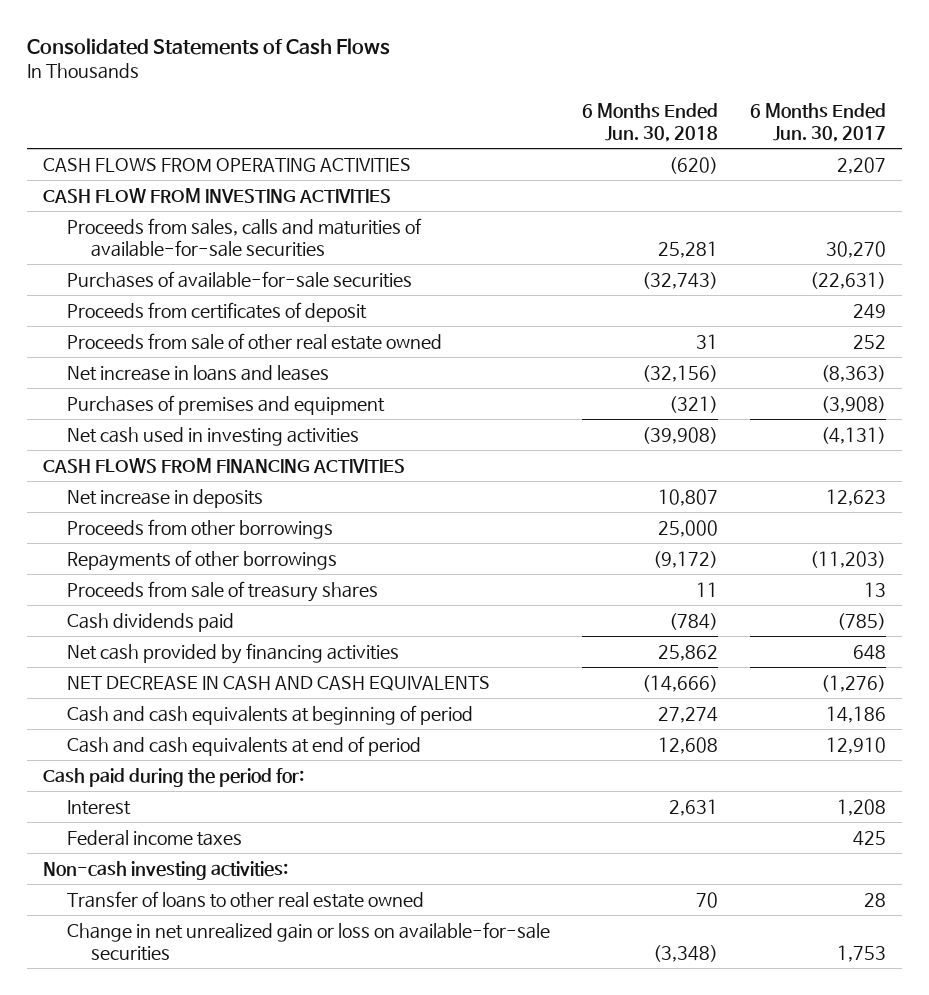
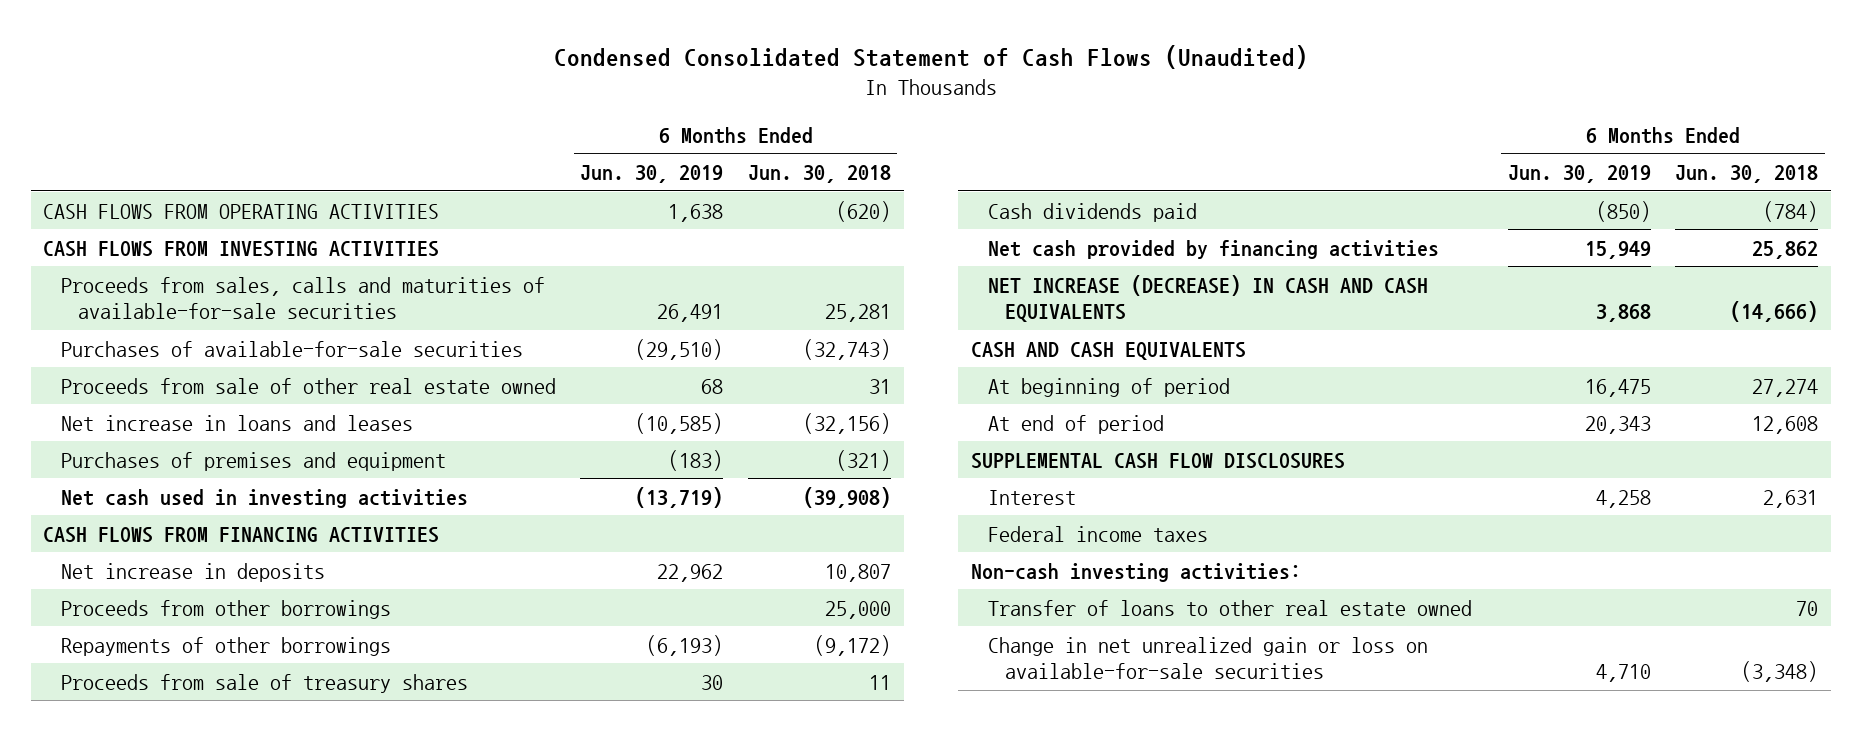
- Consolidated Statements of Cash Flows
+ Condensed Consolidated Statement of Cash Flows (Unaudited)
- | 6 Months Ended Jun. 30, 2018 | 6 Months Ended Jun. 30, 2017
+ | 6 Months Ended Jun. 30, 2019 | 6 Months Ended Jun. 30, 2018
- CASH FLOW FROM INVESTING ACTIVITIES
+ CASH FLOWS FROM INVESTING ACTIVITIES
- Proceeds from certificates of deposit | | 249
- NET DECREASE IN CASH AND CASH EQUIVALENTS | (14,666) | (1,276)
- Cash and cash equivalents at beginning of period | 27,274 | 14,186
- Cash and cash equivalents at end of period | 12,608 | 12,910
- Cash paid during the period for:
+ NET INCREASE (DECREASE) IN CASH AND CASH EQUIVALENTS | 3,868 | (14,666)
+ CASH AND CASH EQUIVALENTS
+ At beginning of period | 16,475 | 27,274
+ At end of period | 20,343 | 12,608
+ SUPPLEMENTAL CASH FLOW DISCLOSURES

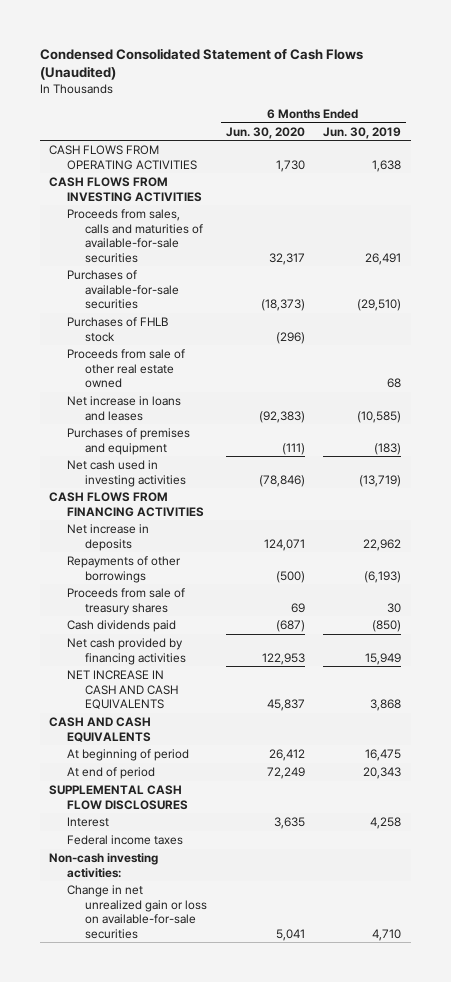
- | 6 Months Ended Jun. 30, 2019 | 6 Months Ended Jun. 30, 2018
+ | 6 Months Ended Jun. 30, 2020 | 6 Months Ended Jun. 30, 2019
+ Purchases of FHLB stock | (296) |
- Proceeds from other borrowings | | 25,000
- NET INCREASE (DECREASE) IN CASH AND CASH EQUIVALENTS | 3,868 | (14,666)
+ NET INCREASE IN CASH AND CASH EQUIVALENTS | 45,837 | 3,868
- Transfer of loans to other real estate owned | | 70

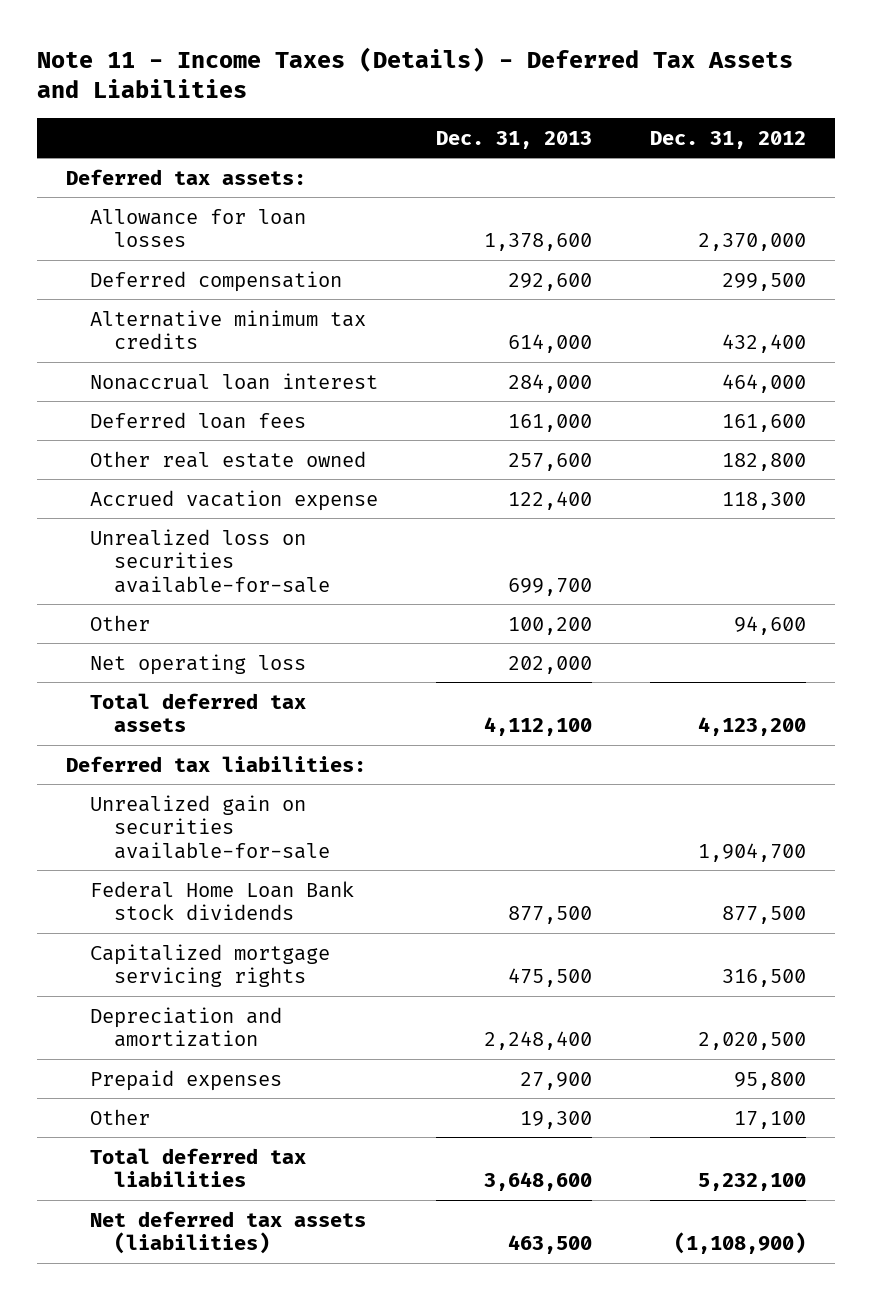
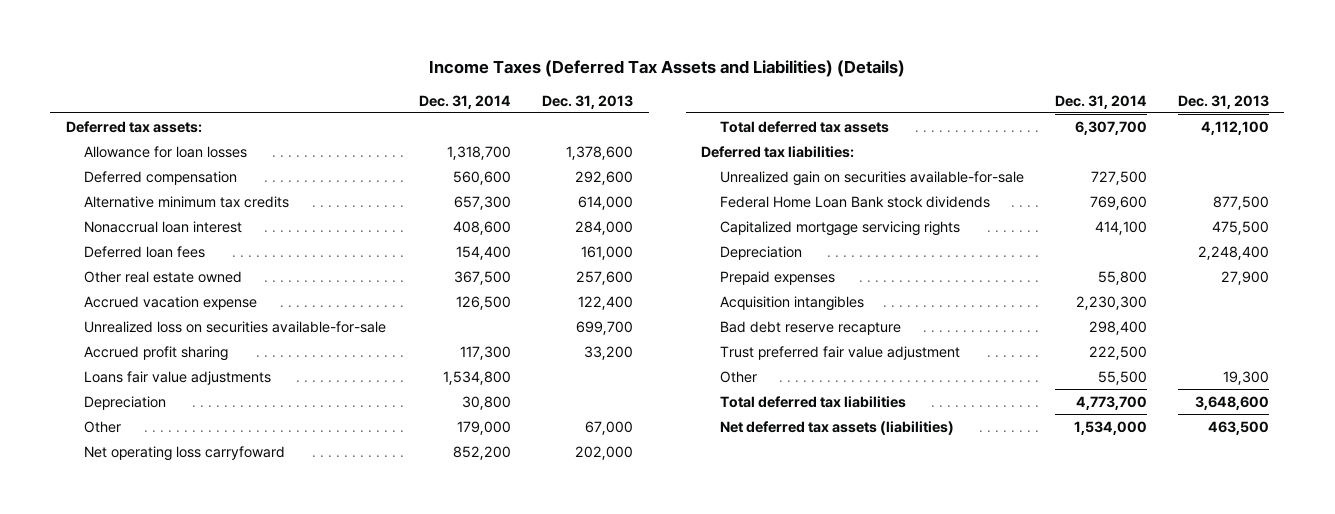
- Note 11 - Income Taxes (Details) - Deferred Tax Assets and Liabilities
+ Income Taxes (Deferred Tax Assets and Liabilities) (Details)
- | Dec. 31, 2013 | Dec. 31, 2012
+ | Dec. 31, 2014 | Dec. 31, 2013
- Other | 100,200 | 94,600
- Net operating loss | 202,000 |
+ Accrued profit sharing | 117,300 | 33,200
+ Loans fair value adjustments | 1,534,800 |
+ Depreciation | 30,800 |
+ Other | 179,000 | 67,000
+ Net operating loss carryfoward | 852,200 | 202,000
- Depreciation and amortization | 2,248,400 | 2,020,500
+ Depreciation | | 2,248,400
+ Acquisition intangibles | 2,230,300 |
+ Bad debt reserve recapture | 298,400 |
+ Trust preferred fair value adjustment | 222,500 |

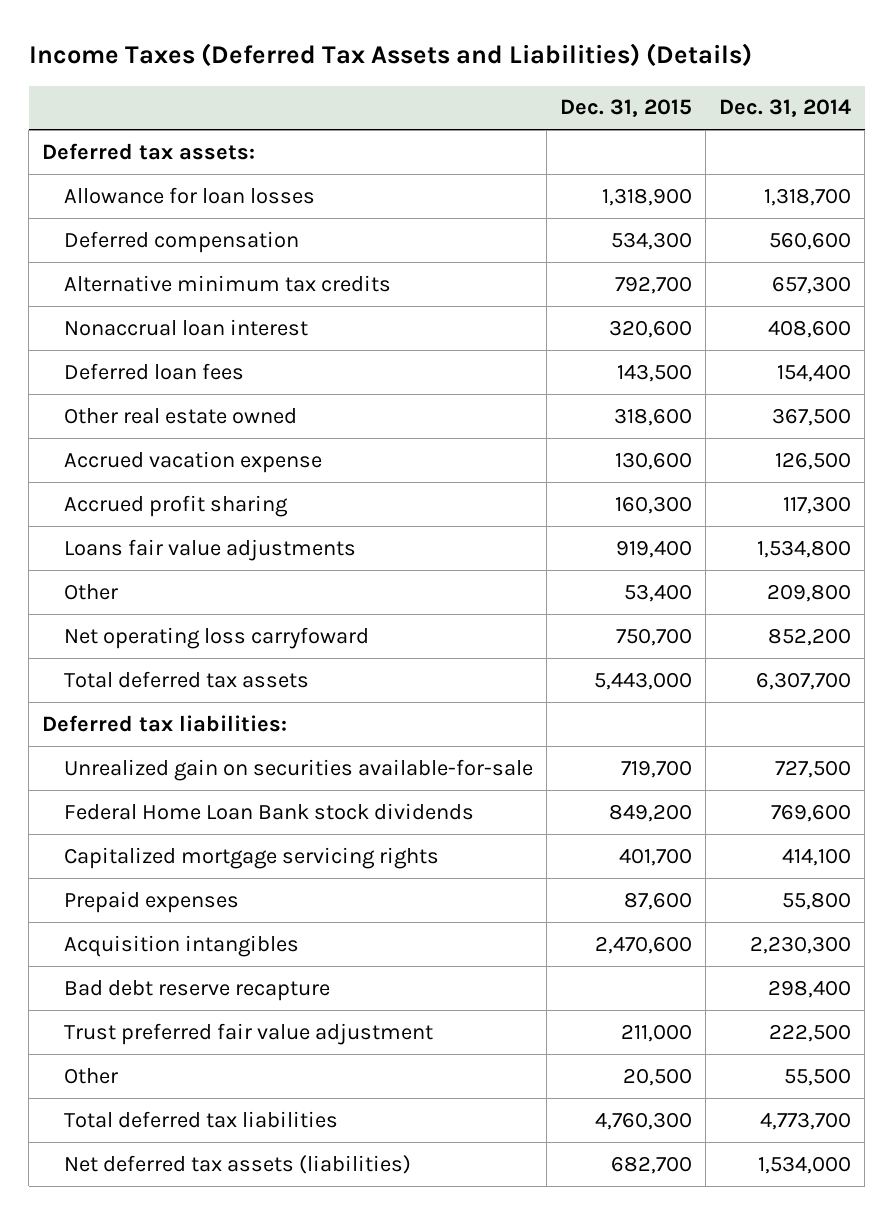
- | Dec. 31, 2014 | Dec. 31, 2013
+ | Dec. 31, 2015 | Dec. 31, 2014
- Unrealized loss on securities available-for-sale | | 699,700
- Depreciation | 30,800 |
- Other | 179,000 | 67,000
+ Other | 53,400 | 209,800
- Depreciation | | 2,248,400

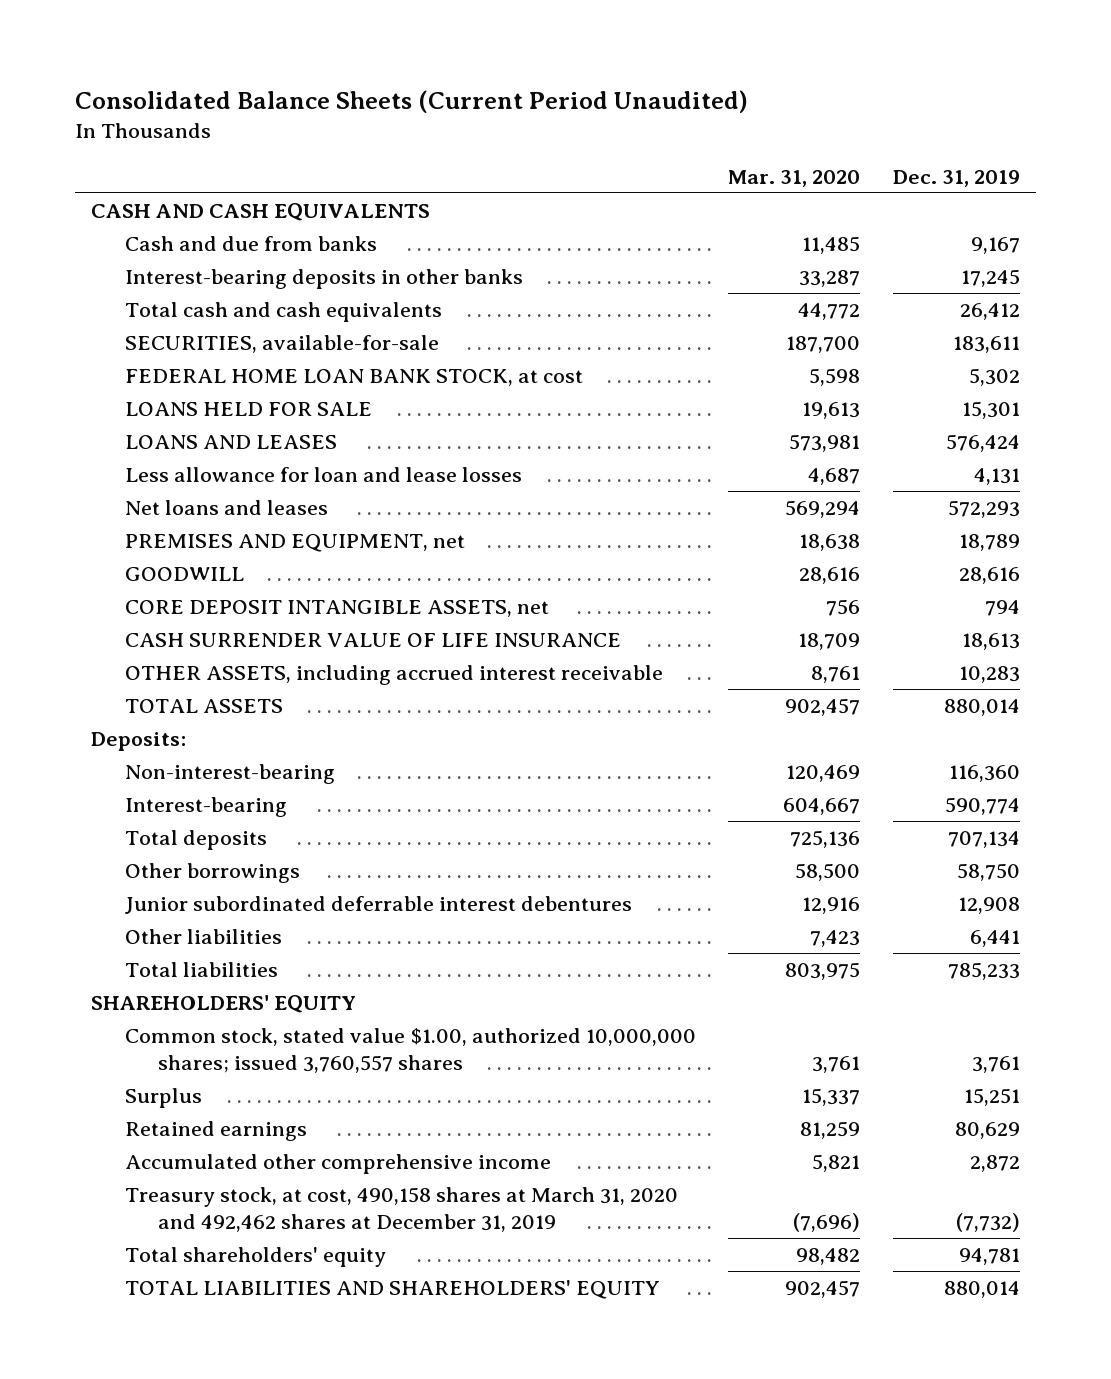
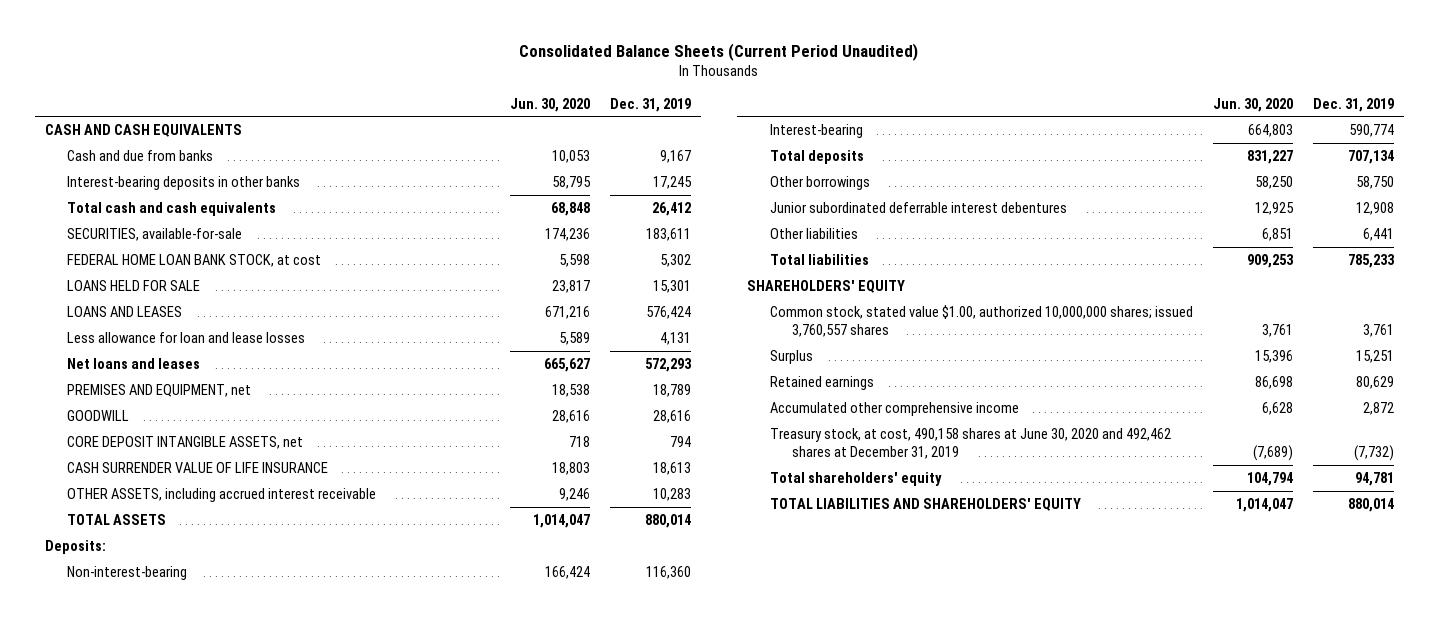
- | Mar. 31, 2020 | Dec. 31, 2019
+ | Jun. 30, 2020 | Dec. 31, 2019
- Treasury stock, at cost, 490,158 shares at March 31, 2020 and 492,462 shares at December 31, 2019 | (7,696) | (7,732)
+ Treasury stock, at cost, 490,158 shares at June 30, 2020 and 492,462 shares at December 31, 2019 | (7,689) | (7,732)

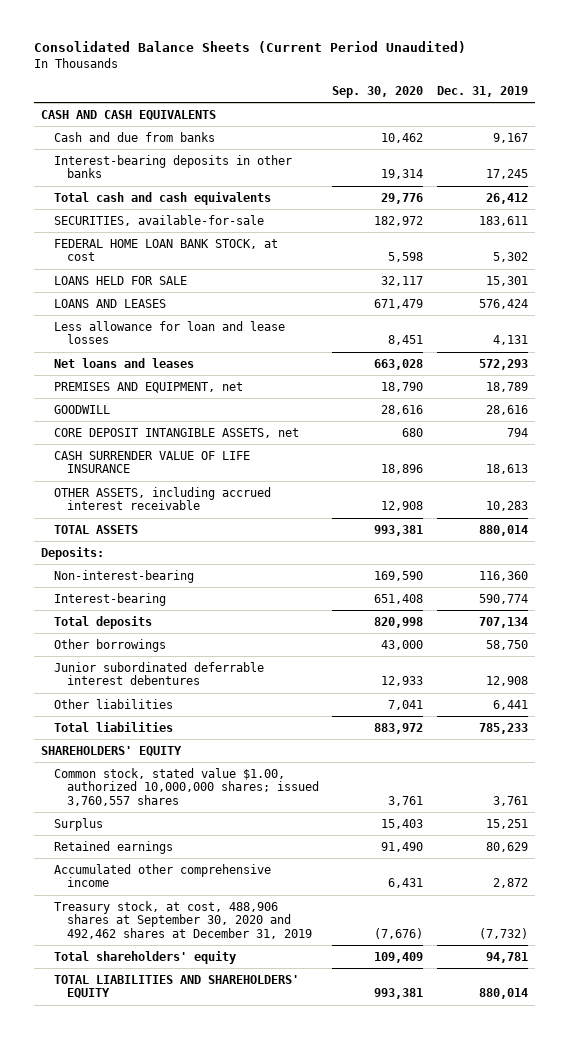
- | Jun. 30, 2020 | Dec. 31, 2019
+ | Sep. 30, 2020 | Dec. 31, 2019
- Treasury stock, at cost, 490,158 shares at June 30, 2020 and 492,462 shares at December 31, 2019 | (7,689) | (7,732)
+ Treasury stock, at cost, 488,906 shares at September 30, 2020 and 492,462 shares at December 31, 2019 | (7,676) | (7,732)

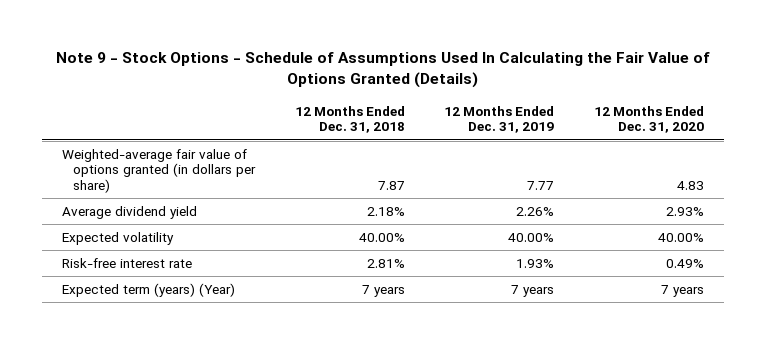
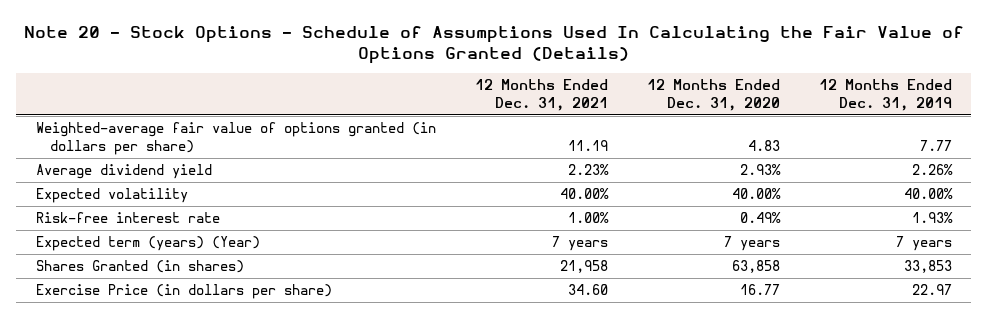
- Note 9 - Stock Options - Schedule of Assumptions Used In Calculating the Fair Value of Options Granted (Details)
+ Note 20 - Stock Options - Schedule of Assumptions Used In Calculating the Fair Value of Options Granted (Details)
- | 12 Months Ended Dec. 31, 2018 | 12 Months Ended Dec. 31, 2019 | 12 Months Ended Dec. 31, 2020
+ | 12 Months Ended Dec. 31, 2021 | 12 Months Ended Dec. 31, 2020 | 12 Months Ended Dec. 31, 2019
+ Shares Granted (in shares) | 21,958 | 63,858 | 33,853
+ Exercise Price (in dollars per share) | 34.60 | 16.77 | 22.97

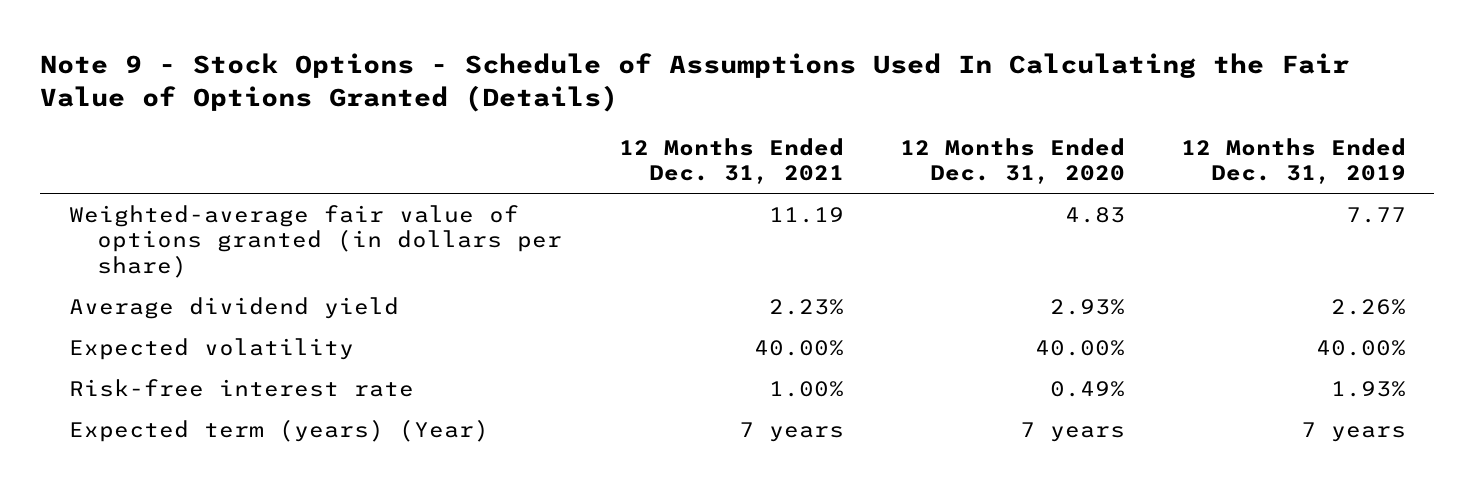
- Note 20 - Stock Options - Schedule of Assumptions Used In Calculating the Fair Value of Options Granted (Details)
+ Note 9 - Stock Options - Schedule of Assumptions Used In Calculating the Fair Value of Options Granted (Details)
- Shares Granted (in shares) | 21,958 | 63,858 | 33,853
- Exercise Price (in dollars per share) | 34.60 | 16.77 | 22.97

